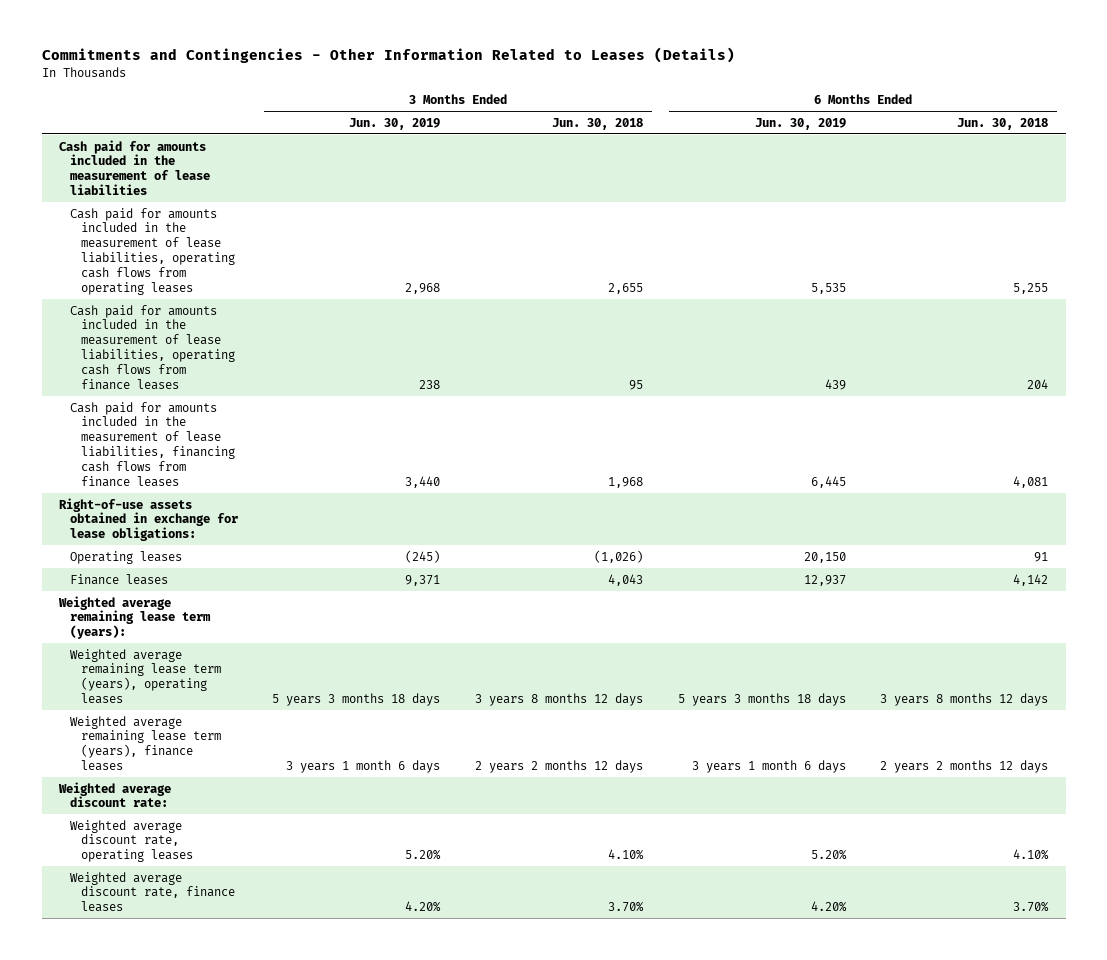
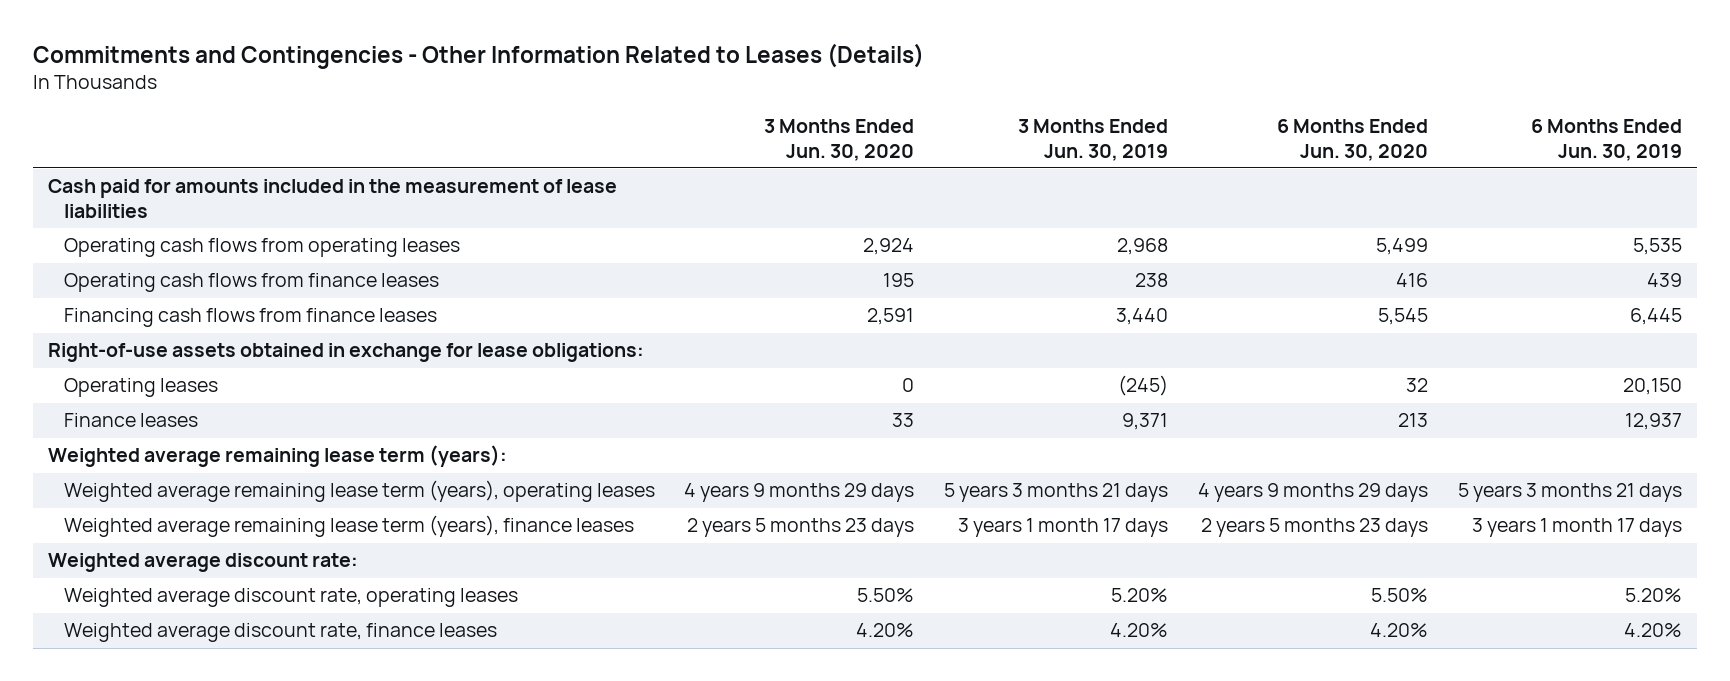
- | 3 Months Ended Jun. 30, 2019 | 3 Months Ended Jun. 30, 2018 | 6 Months Ended Jun. 30, 2019 | 6 Months Ended Jun. 30, 2018
+ | 3 Months Ended Jun. 30, 2020 | 3 Months Ended Jun. 30, 2019 | 6 Months Ended Jun. 30, 2020 | 6 Months Ended Jun. 30, 2019
- Cash paid for amounts included in the measurement of lease liabilities, operating cash flows from operating leases | 2,968 | 2,655 | 5,535 | 5,255
- Cash paid for amounts included in the measurement of lease liabilities, operating cash flows from finance leases | 238 | 95 | 439 | 204
- Cash paid for amounts included in the measurement of lease liabilities, financing cash flows from finance leases | 3,440 | 1,968 | 6,445 | 4,081
+ Operating cash flows from operating leases | 2,924 | 2,968 | 5,499 | 5,535
+ Operating cash flows from finance leases | 195 | 238 | 416 | 439
+ Financing cash flows from finance leases | 2,591 | 3,440 | 5,545 | 6,445
- Weighted average remaining lease term (years), operating leases | 5 years 3 months 18 days | 3 years 8 months 12 days | 5 years 3 months 18 days | 3 years 8 months 12 days
- Weighted average remaining lease term (years), finance leases | 3 years 1 month 6 days | 2 years 2 months 12 days | 3 years 1 month 6 days | 2 years 2 months 12 days
+ Weighted average remaining lease term (years), operating leases | 4 years 9 months 29 days | 5 years 3 months 21 days | 4 years 9 months 29 days | 5 years 3 months 21 days
+ Weighted average remaining lease term (years), finance leases | 2 years 5 months 23 days | 3 years 1 month 17 days | 2 years 5 months 23 days | 3 years 1 month 17 days

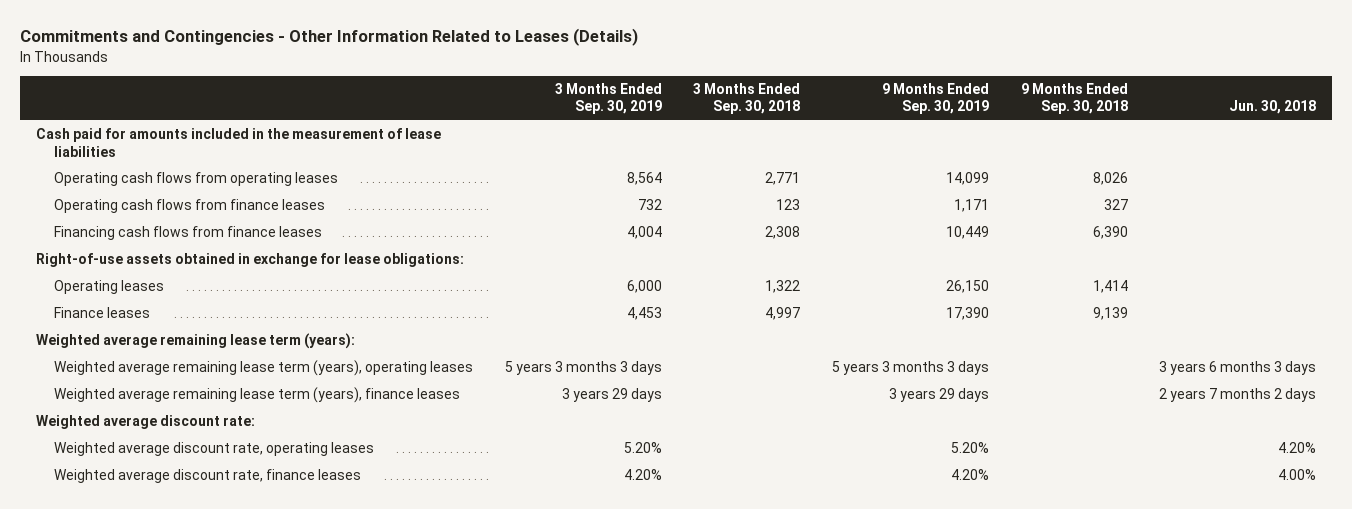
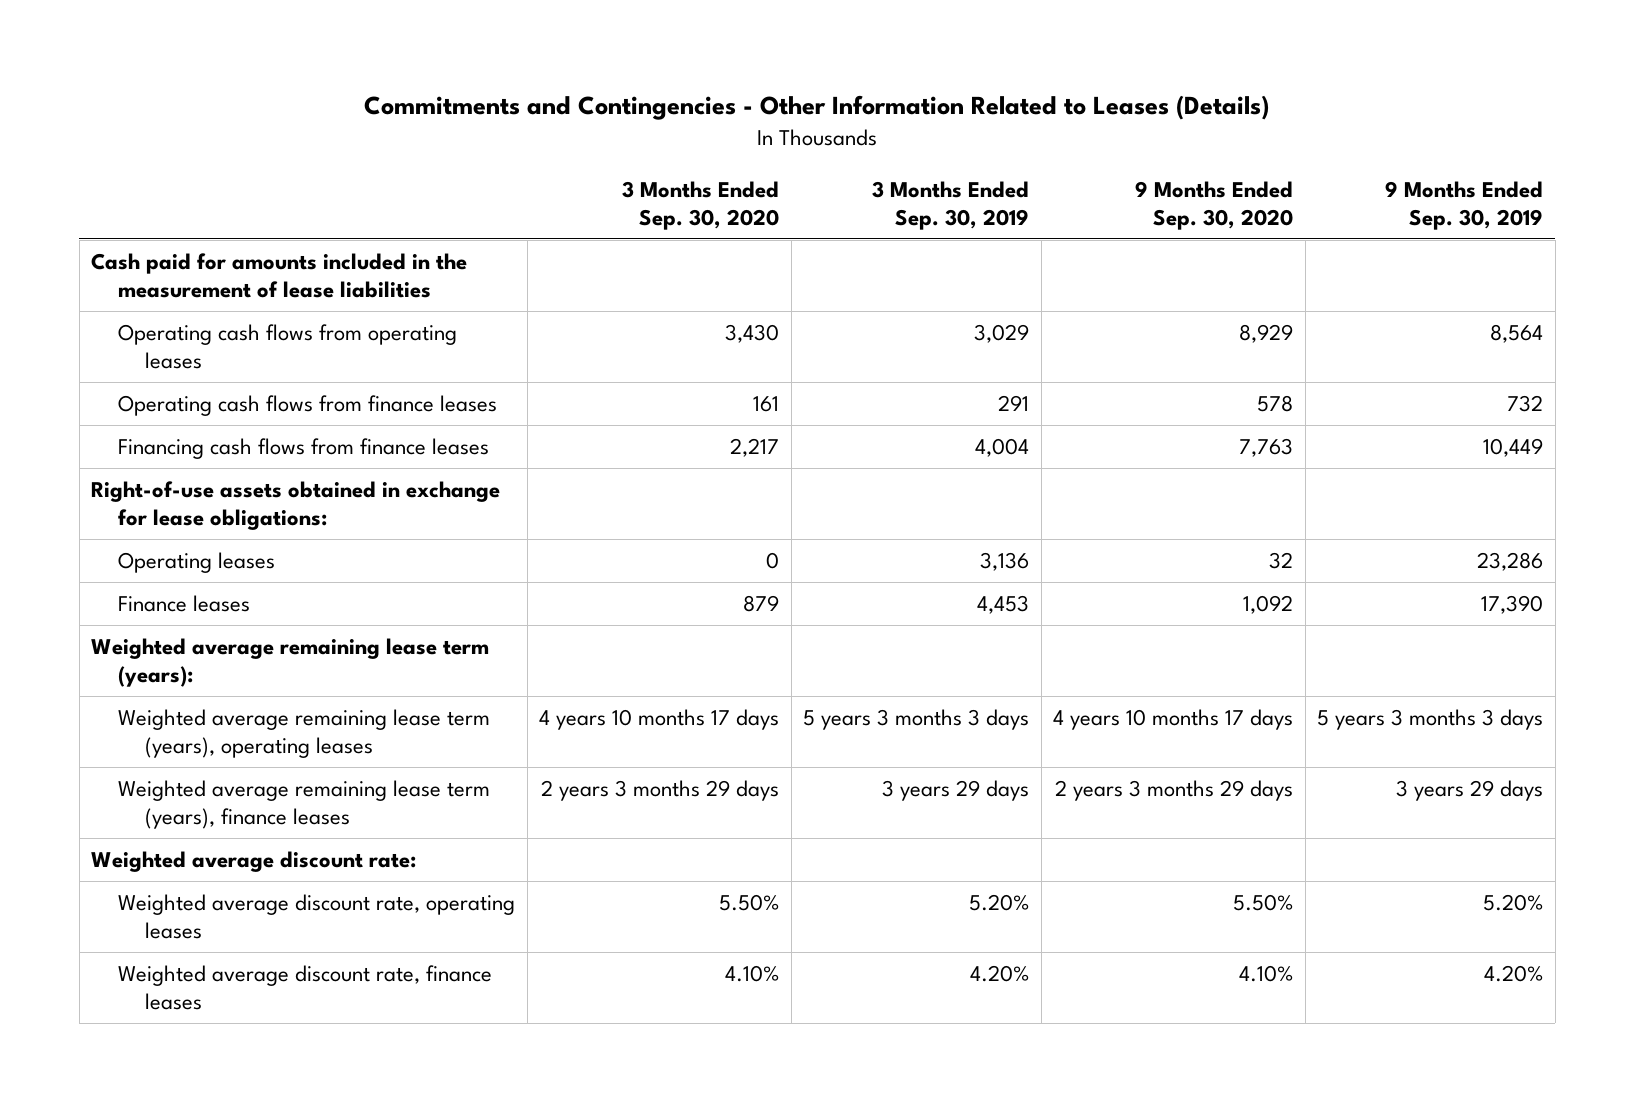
- | 3 Months Ended Sep. 30, 2019 | 3 Months Ended Sep. 30, 2018 | 9 Months Ended Sep. 30, 2019 | 9 Months Ended Sep. 30, 2018 | Jun. 30, 2018
+ | 3 Months Ended Sep. 30, 2020 | 3 Months Ended Sep. 30, 2019 | 9 Months Ended Sep. 30, 2020 | 9 Months Ended Sep. 30, 2019
- Operating cash flows from operating leases | 8,564 | 2,771 | 14,099 | 8,026 |
- Operating cash flows from finance leases | 732 | 123 | 1,171 | 327 |
+ Operating cash flows from operating leases | 3,430 | 3,029 | 8,929 | 8,564
+ Operating cash flows from finance leases | 161 | 291 | 578 | 732
- Operating leases | 6,000 | 1,322 | 26,150 | 1,414 |
+ Operating leases | 0 | 3,136 | 32 | 23,286

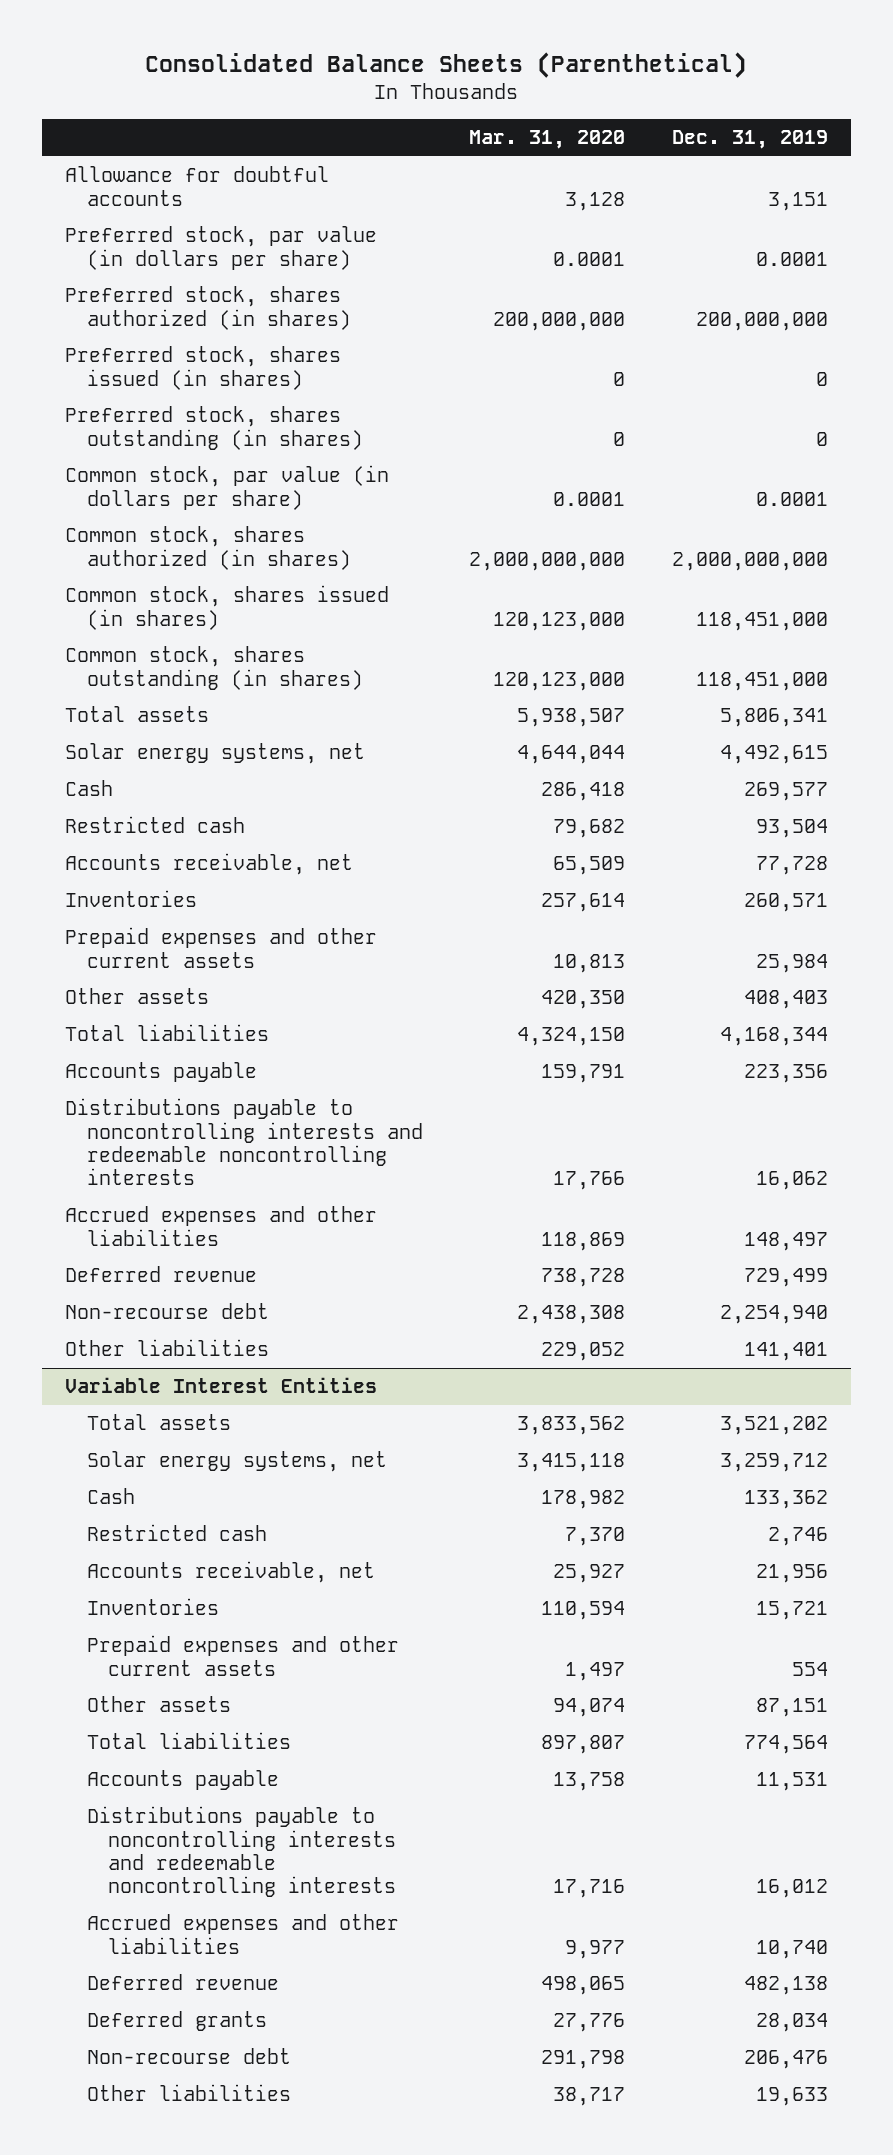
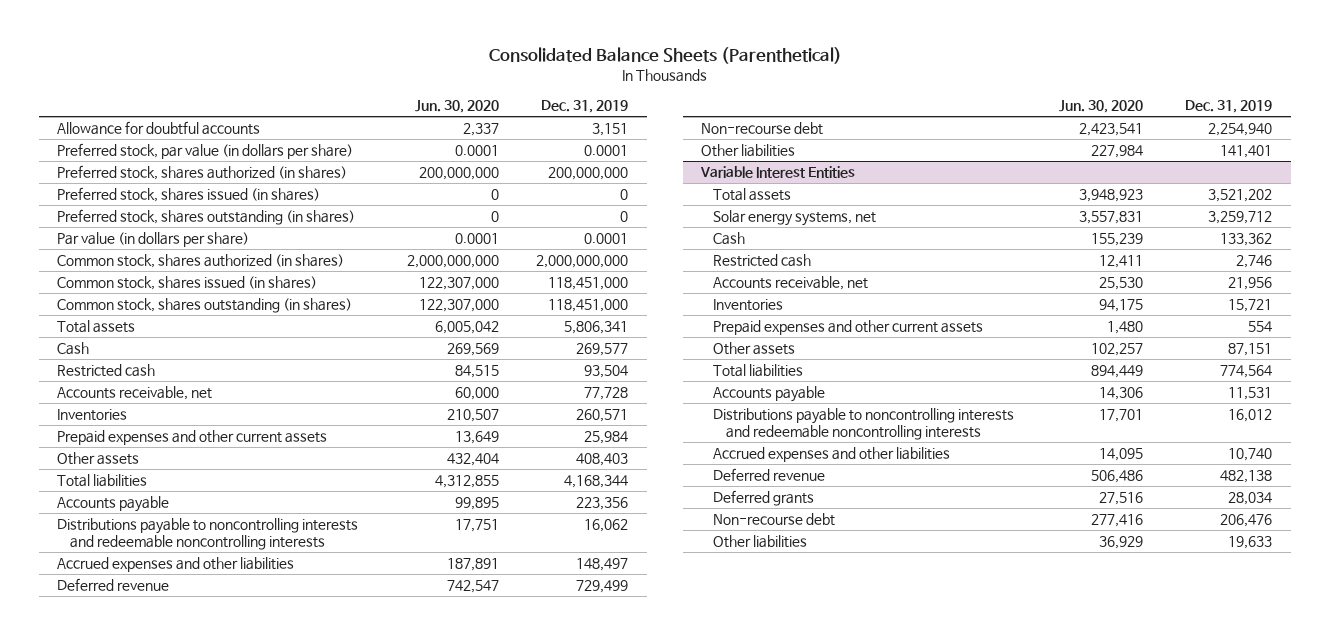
- | Mar. 31, 2020 | Dec. 31, 2019
+ | Jun. 30, 2020 | Dec. 31, 2019
- Common stock, par value (in dollars per share) | 0.0001 | 0.0001
+ Par value (in dollars per share) | 0.0001 | 0.0001
- Solar energy systems, net | 4,644,044 | 4,492,615

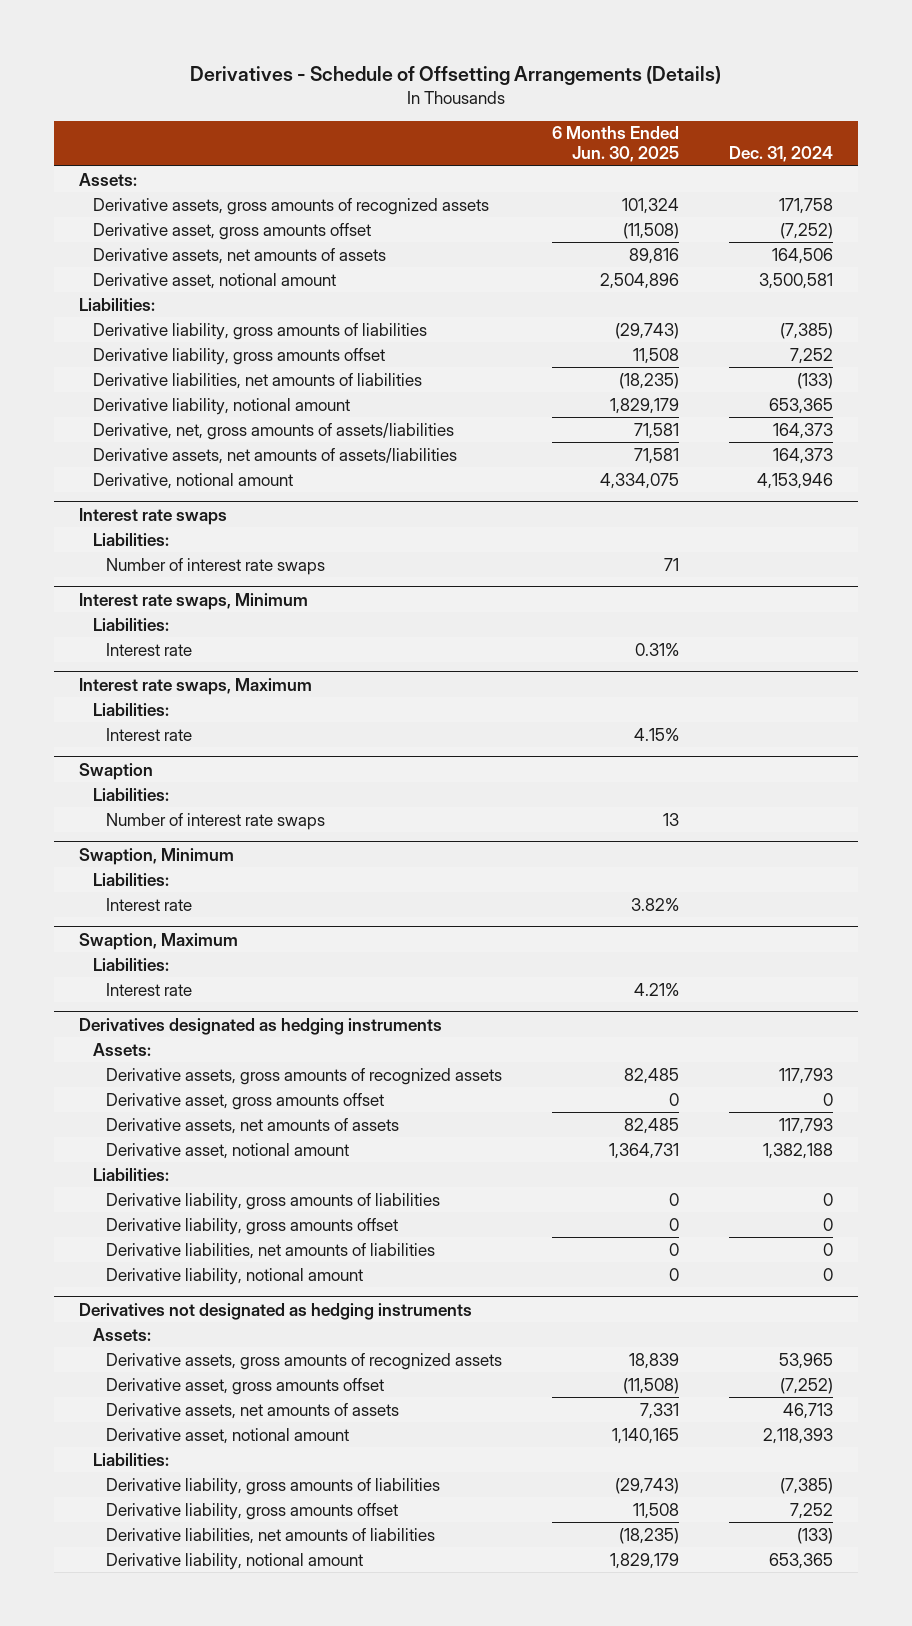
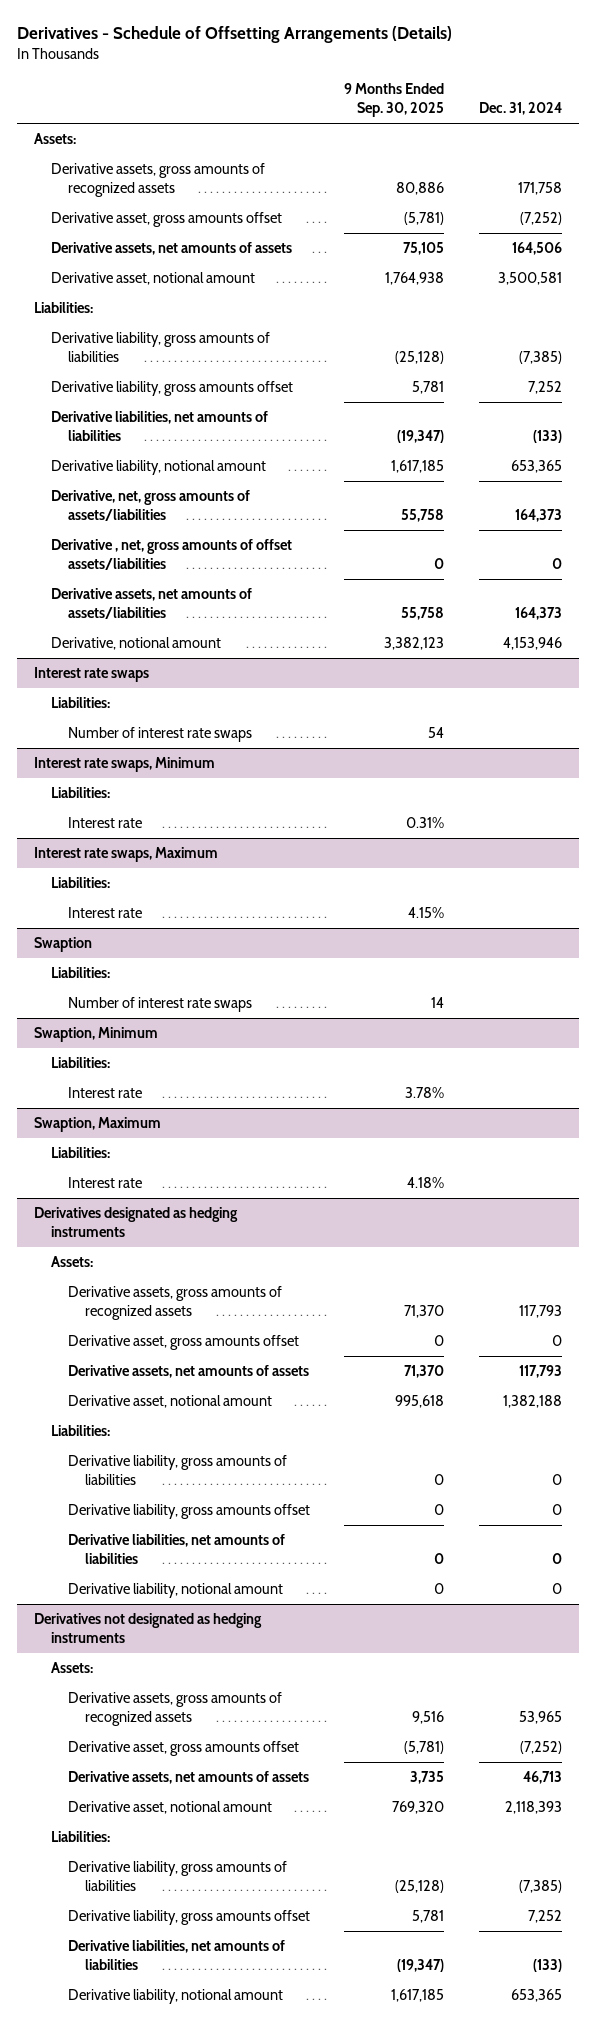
- | 6 Months Ended Jun. 30, 2025 | Dec. 31, 2024
+ | 9 Months Ended Sep. 30, 2025 | Dec. 31, 2024
+ Derivative , net, gross amounts of offset assets/liabilities | 0 | 0

